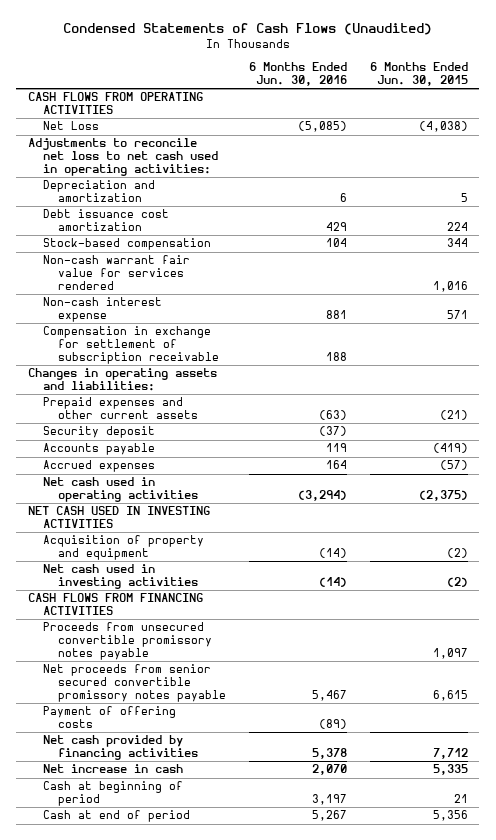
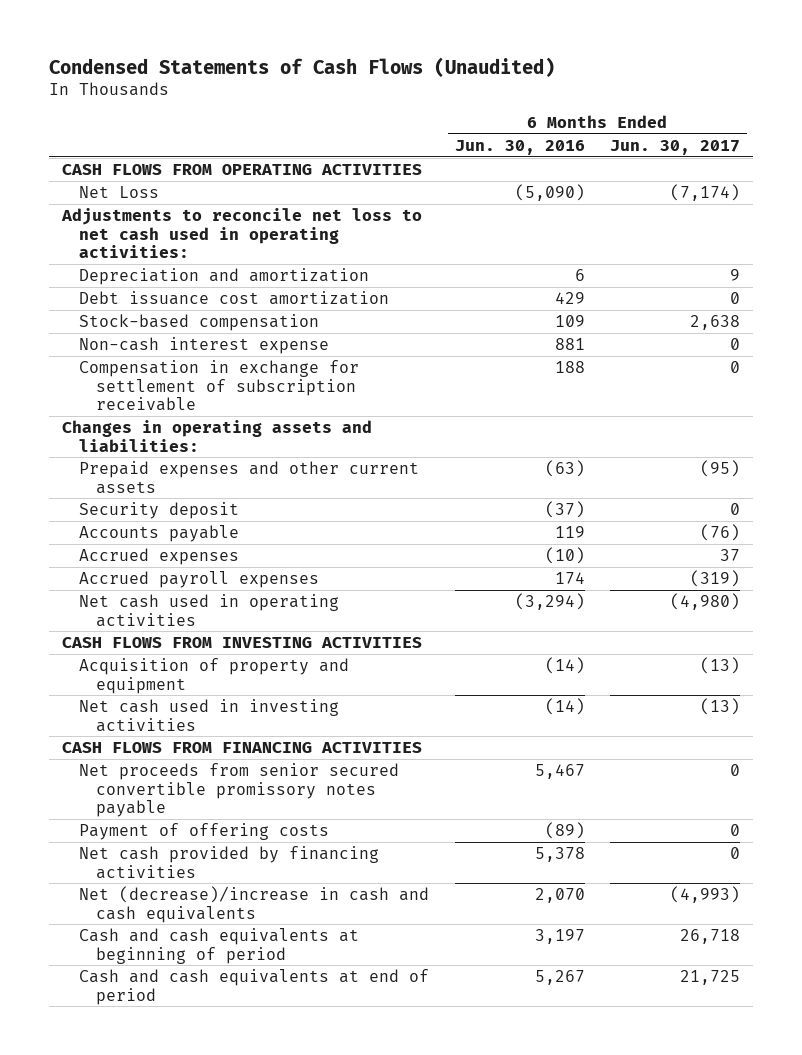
- | 6 Months Ended Jun. 30, 2016 | 6 Months Ended Jun. 30, 2015
+ | 6 Months Ended Jun. 30, 2016 | 6 Months Ended Jun. 30, 2017
- Net Loss | (5,085) | (4,038)
+ Net Loss | (5,090) | (7,174)
- Stock-based compensation | 104 | 344
- Non-cash warrant fair value for services rendered | | 1,016
+ Stock-based compensation | 109 | 2,638
- Accrued expenses | 164 | (57)
+ Accrued expenses | (10) | 37
+ Accrued payroll expenses | 174 | (319)
- NET CASH USED IN INVESTING ACTIVITIES
+ CASH FLOWS FROM INVESTING ACTIVITIES
- Proceeds from unsecured convertible promissory notes payable | | 1,097
- Net increase in cash | 2,070 | 5,335
- Cash at beginning of period | 3,197 | 21
- Cash at end of period | 5,267 | 5,356
+ Net (decrease)/increase in cash and cash equivalents | 2,070 | (4,993)
+ Cash and cash equivalents at beginning of period | 3,197 | 26,718
+ Cash and cash equivalents at end of period | 5,267 | 21,725

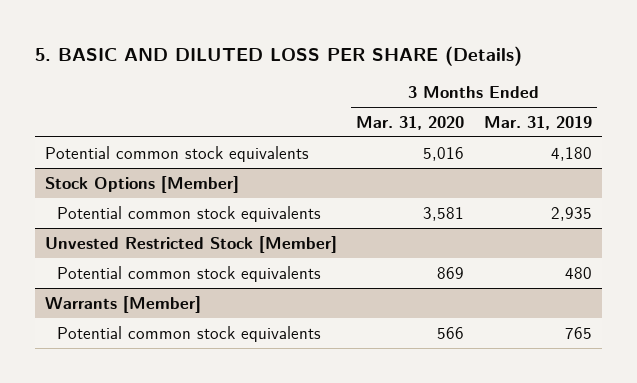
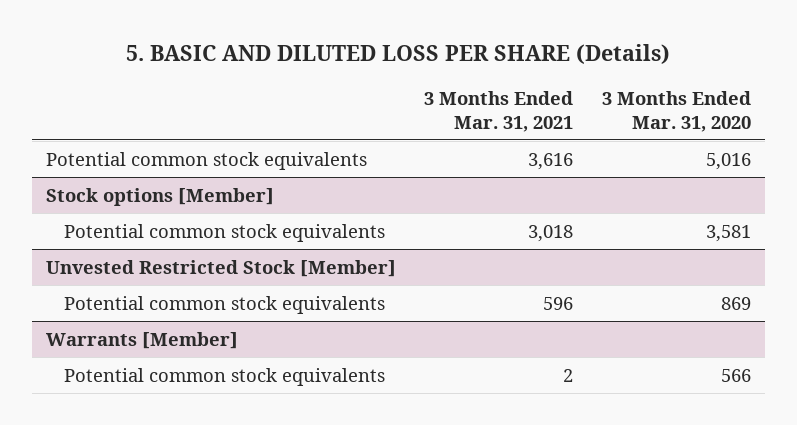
- | 3 Months Ended Mar. 31, 2020 | 3 Months Ended Mar. 31, 2019
+ | 3 Months Ended Mar. 31, 2021 | 3 Months Ended Mar. 31, 2020
- Stock Options [Member]
+ Stock options [Member]

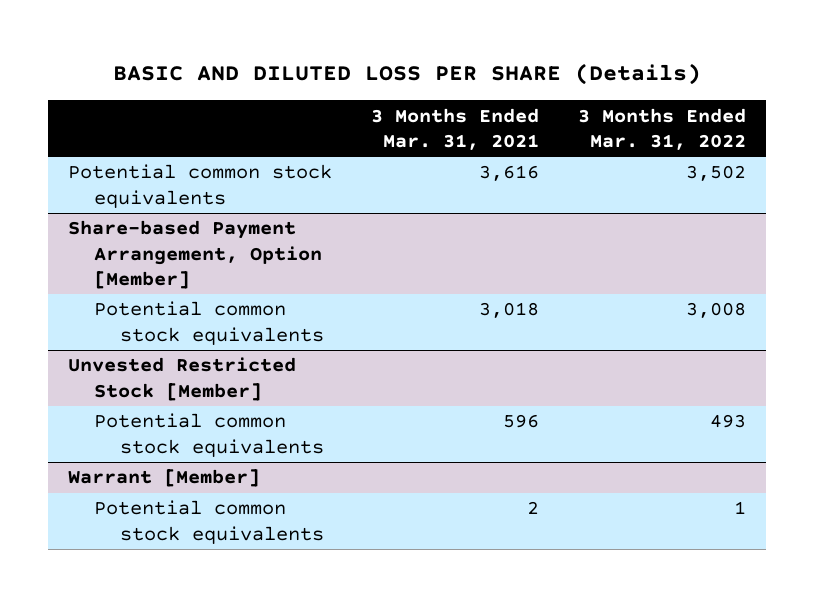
- 5. BASIC AND DILUTED LOSS PER SHARE (Details)
+ BASIC AND DILUTED LOSS PER SHARE (Details)
- | 3 Months Ended Mar. 31, 2021 | 3 Months Ended Mar. 31, 2020
+ | 3 Months Ended Mar. 31, 2021 | 3 Months Ended Mar. 31, 2022
- Stock options [Member]
+ Share-based Payment Arrangement, Option [Member]
- Warrants [Member]
+ Warrant [Member]

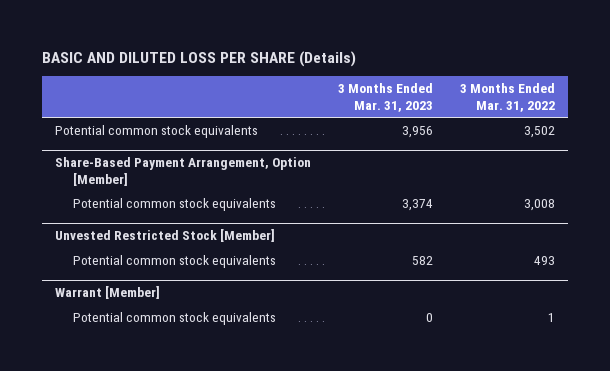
- | 3 Months Ended Mar. 31, 2021 | 3 Months Ended Mar. 31, 2022
+ | 3 Months Ended Mar. 31, 2023 | 3 Months Ended Mar. 31, 2022
- Share-based Payment Arrangement, Option [Member]
+ Share-Based Payment Arrangement, Option [Member]

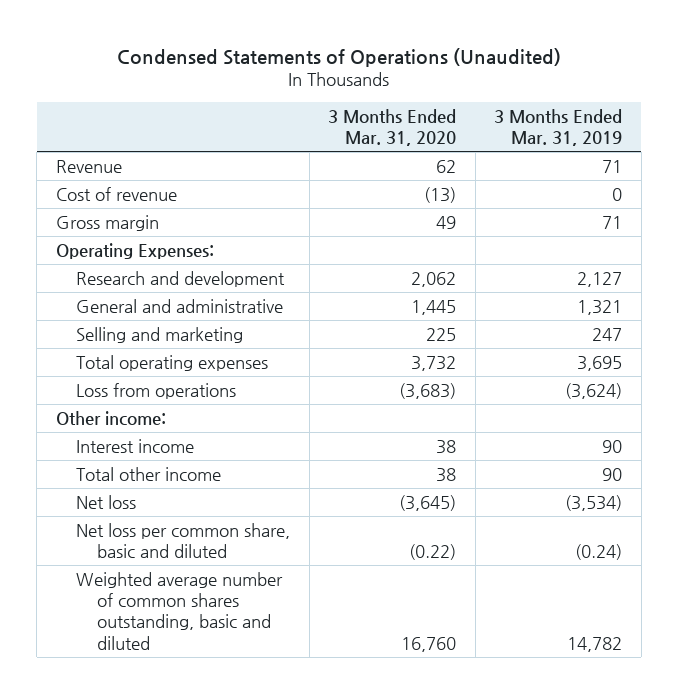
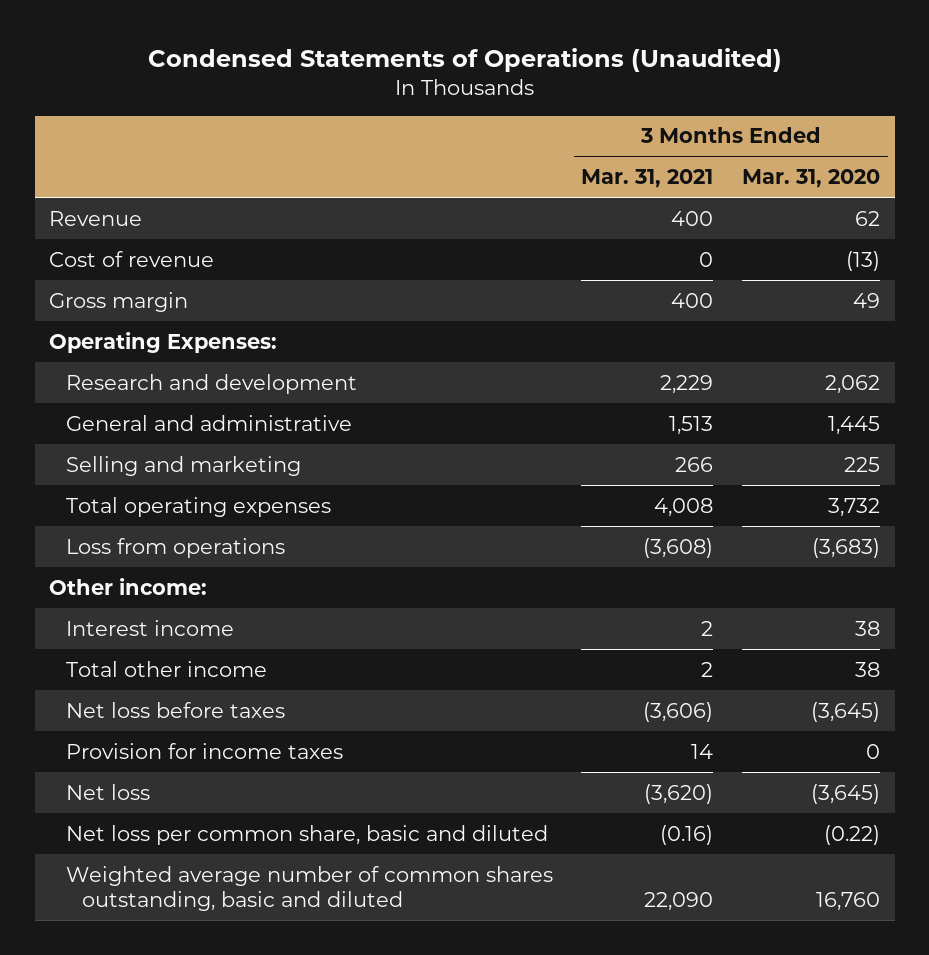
- | 3 Months Ended Mar. 31, 2020 | 3 Months Ended Mar. 31, 2019
+ | 3 Months Ended Mar. 31, 2021 | 3 Months Ended Mar. 31, 2020
+ Net loss before taxes | (3,606) | (3,645)
+ Provision for income taxes | 14 | 0

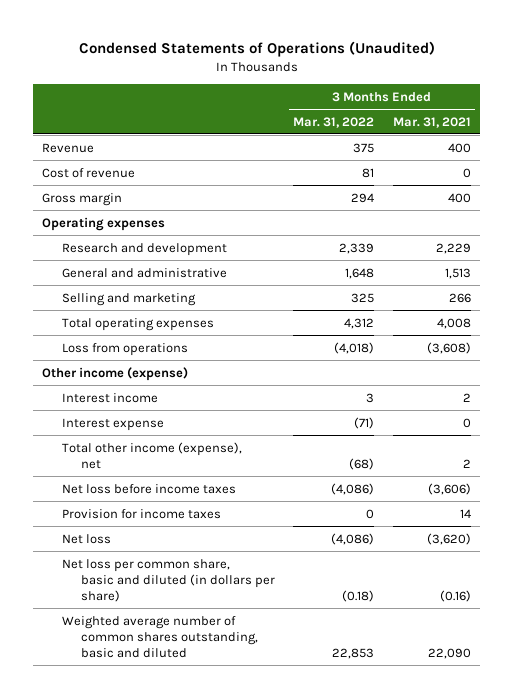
- | 3 Months Ended Mar. 31, 2021 | 3 Months Ended Mar. 31, 2020
+ | 3 Months Ended Mar. 31, 2022 | 3 Months Ended Mar. 31, 2021
- Operating Expenses:
+ Operating expenses
- Other income:
+ Other income (expense)
- Total other income | 2 | 38
- Net loss before taxes | (3,606) | (3,645)
+ Interest expense | (71) | 0
+ Total other income (expense), net | (68) | 2
+ Net loss before income taxes | (4,086) | (3,606)
- Net loss per common share, basic and diluted | (0.16) | (0.22)
+ Net loss per common share, basic and diluted (in dollars per share) | (0.18) | (0.16)

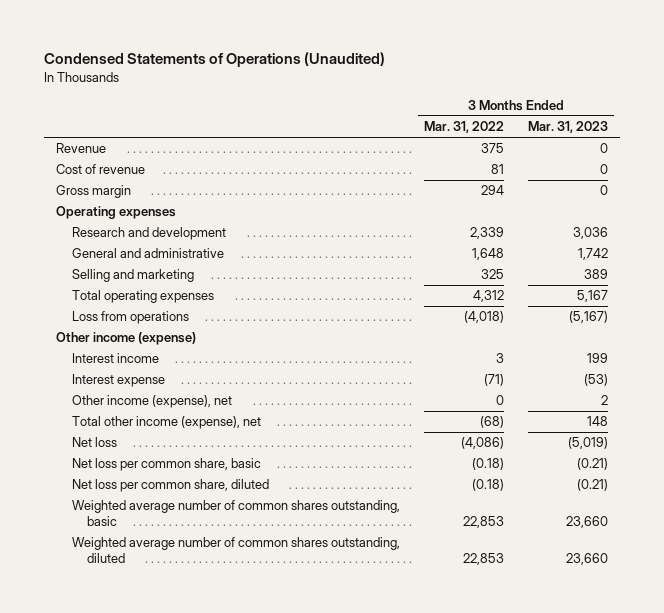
- | 3 Months Ended Mar. 31, 2022 | 3 Months Ended Mar. 31, 2021
+ | 3 Months Ended Mar. 31, 2022 | 3 Months Ended Mar. 31, 2023
+ Other income (expense), net | 0 | 2
- Net loss before income taxes | (4,086) | (3,606)
- Provision for income taxes | 0 | 14
- Net loss per common share, basic and diluted (in dollars per share) | (0.18) | (0.16)
- Weighted average number of common shares outstanding, basic and diluted | 22,853 | 22,090
+ Net loss per common share, basic | (0.18) | (0.21)
+ Net loss per common share, diluted | (0.18) | (0.21)
+ Weighted average number of common shares outstanding, basic | 22,853 | 23,660
+ Weighted average number of common shares outstanding, diluted | 22,853 | 23,660

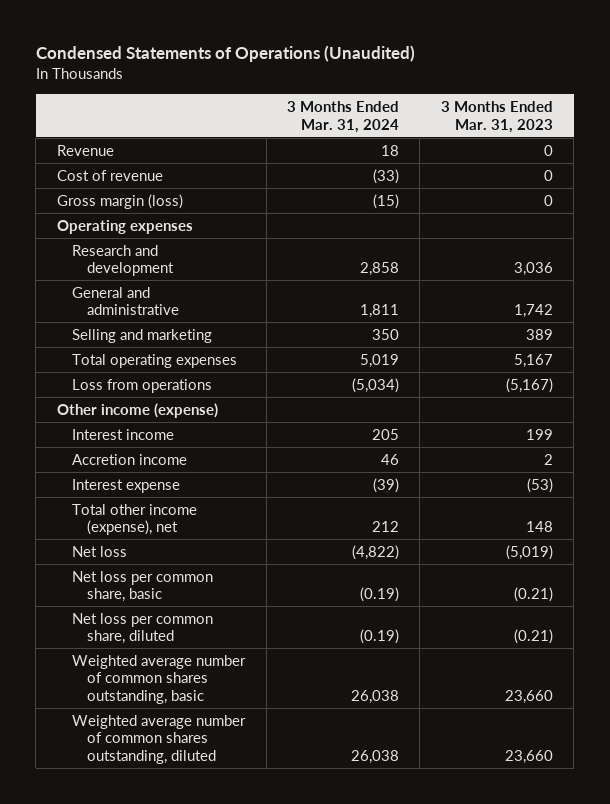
- | 3 Months Ended Mar. 31, 2022 | 3 Months Ended Mar. 31, 2023
+ | 3 Months Ended Mar. 31, 2024 | 3 Months Ended Mar. 31, 2023
- Gross margin | 294 | 0
+ Gross margin (loss) | (15) | 0
+ Accretion income | 46 | 2
- Other income (expense), net | 0 | 2

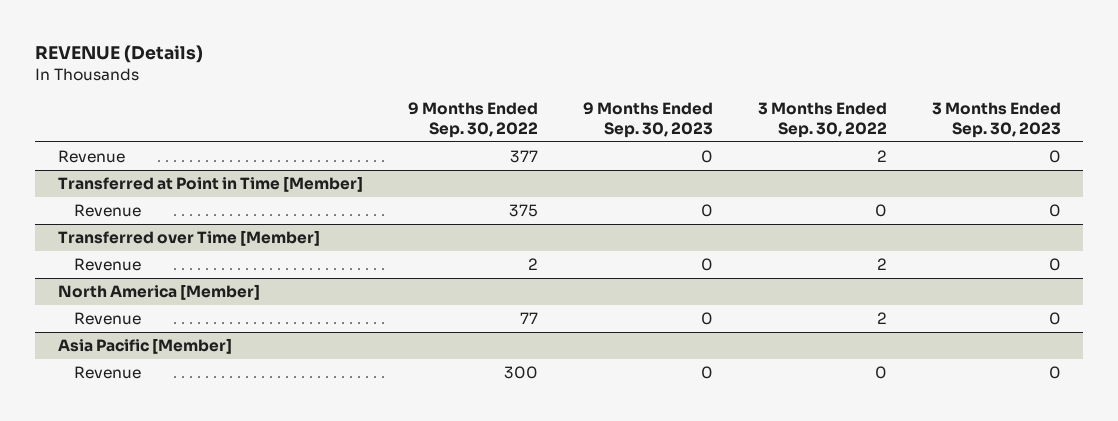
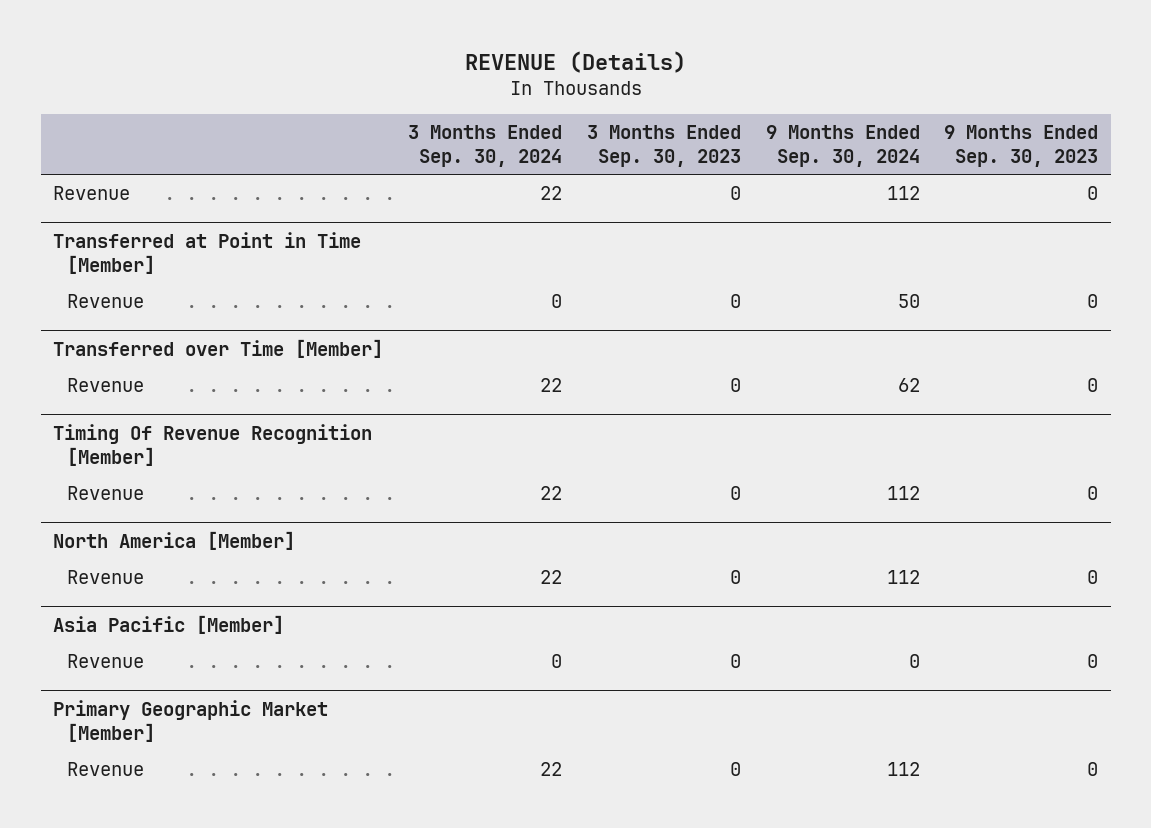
- | 9 Months Ended Sep. 30, 2022 | 9 Months Ended Sep. 30, 2023 | 3 Months Ended Sep. 30, 2022 | 3 Months Ended Sep. 30, 2023
+ | 3 Months Ended Sep. 30, 2024 | 3 Months Ended Sep. 30, 2023 | 9 Months Ended Sep. 30, 2024 | 9 Months Ended Sep. 30, 2023
+ Timing Of Revenue Recognition [Member]
+ Revenue | 22 | 0 | 112 | 0
+ Primary Geographic Market [Member]
+ Revenue | 22 | 0 | 112 | 0

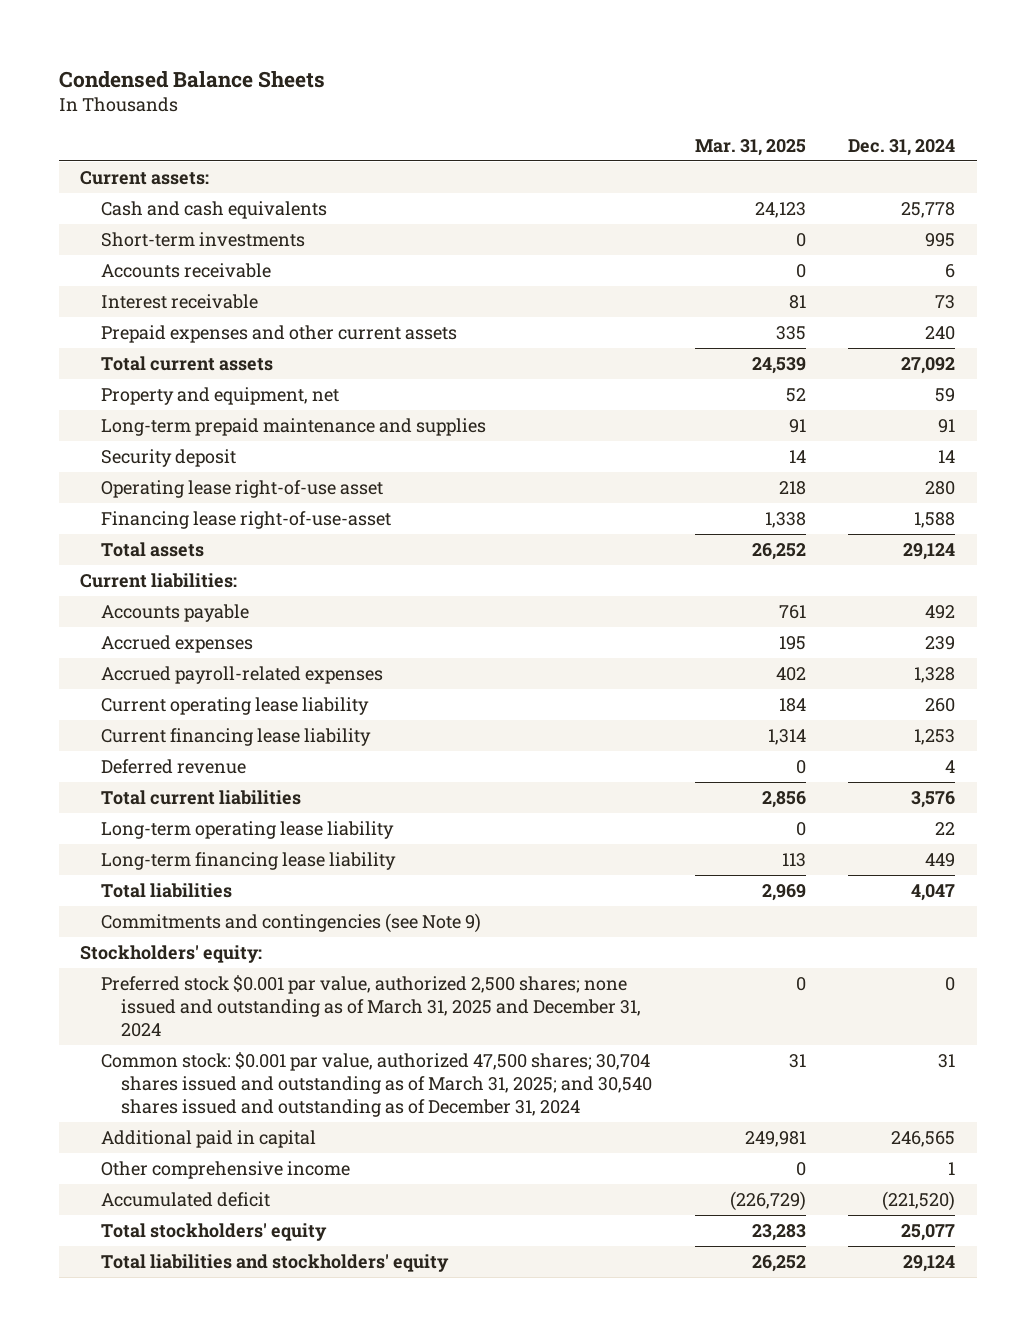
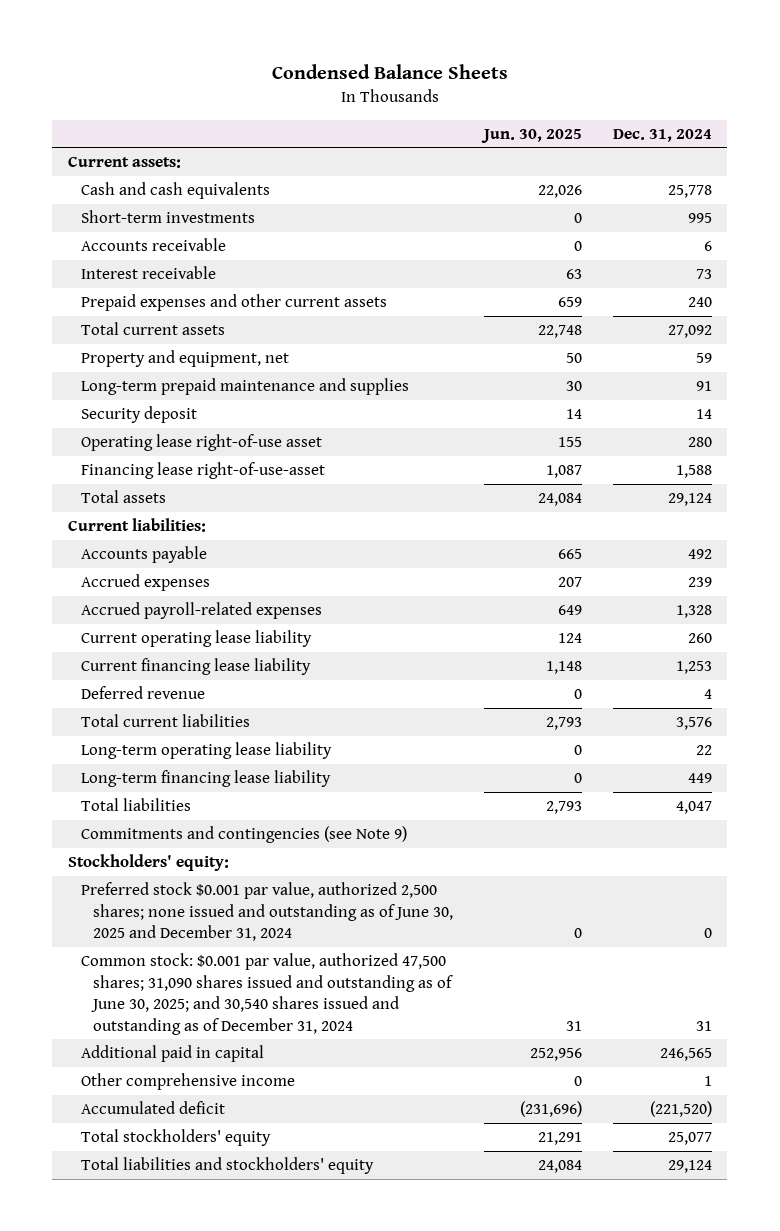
- | Mar. 31, 2025 | Dec. 31, 2024
+ | Jun. 30, 2025 | Dec. 31, 2024
- Preferred stock $0.001 par value, authorized 2,500 shares; none issued and outstanding as of March 31, 2025 and December 31, 2024 | 0 | 0
- Common stock: $0.001 par value, authorized 47,500 shares; 30,704 shares issued and outstanding as of March 31, 2025; and 30,540 shares issued and outstanding as of December 31, 2024 | 31 | 31
+ Preferred stock $0.001 par value, authorized 2,500 shares; none issued and outstanding as of June 30, 2025 and December 31, 2024 | 0 | 0
+ Common stock: $0.001 par value, authorized 47,500 shares; 31,090 shares issued and outstanding as of June 30, 2025; and 30,540 shares issued and outstanding as of December 31, 2024 | 31 | 31

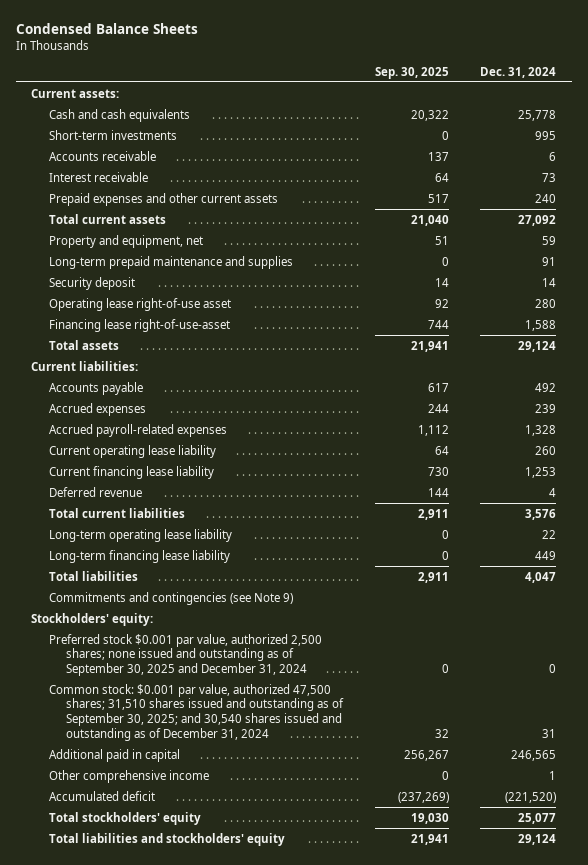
- | Jun. 30, 2025 | Dec. 31, 2024
+ | Sep. 30, 2025 | Dec. 31, 2024
- Preferred stock $0.001 par value, authorized 2,500 shares; none issued and outstanding as of June 30, 2025 and December 31, 2024 | 0 | 0
- Common stock: $0.001 par value, authorized 47,500 shares; 31,090 shares issued and outstanding as of June 30, 2025; and 30,540 shares issued and outstanding as of December 31, 2024 | 31 | 31
+ Preferred stock $0.001 par value, authorized 2,500 shares; none issued and outstanding as of September 30, 2025 and December 31, 2024 | 0 | 0
+ Common stock: $0.001 par value, authorized 47,500 shares; 31,510 shares issued and outstanding as of September 30, 2025; and 30,540 shares issued and outstanding as of December 31, 2024 | 32 | 31

